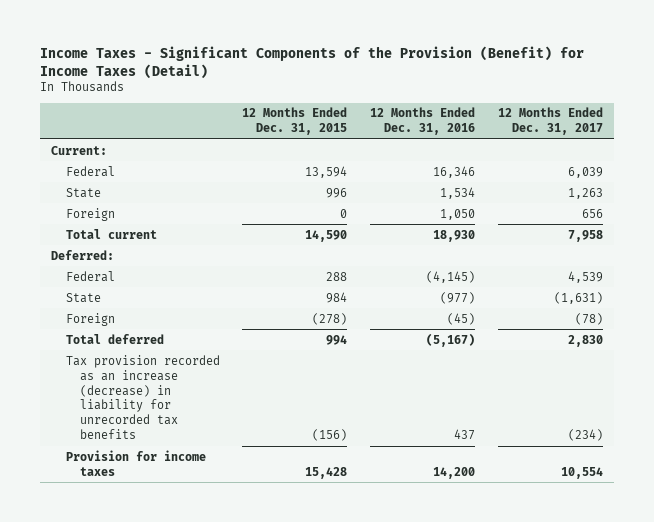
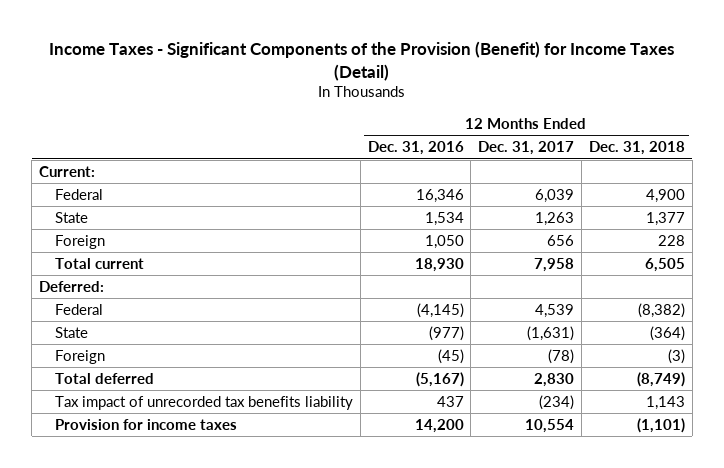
- | 12 Months Ended Dec. 31, 2015 | 12 Months Ended Dec. 31, 2016 | 12 Months Ended Dec. 31, 2017
+ | 12 Months Ended Dec. 31, 2016 | 12 Months Ended Dec. 31, 2017 | 12 Months Ended Dec. 31, 2018
- Tax provision recorded as an increase (decrease) in liability for unrecorded tax benefits | (156) | 437 | (234)
+ Tax impact of unrecorded tax benefits liability | 437 | (234) | 1,143

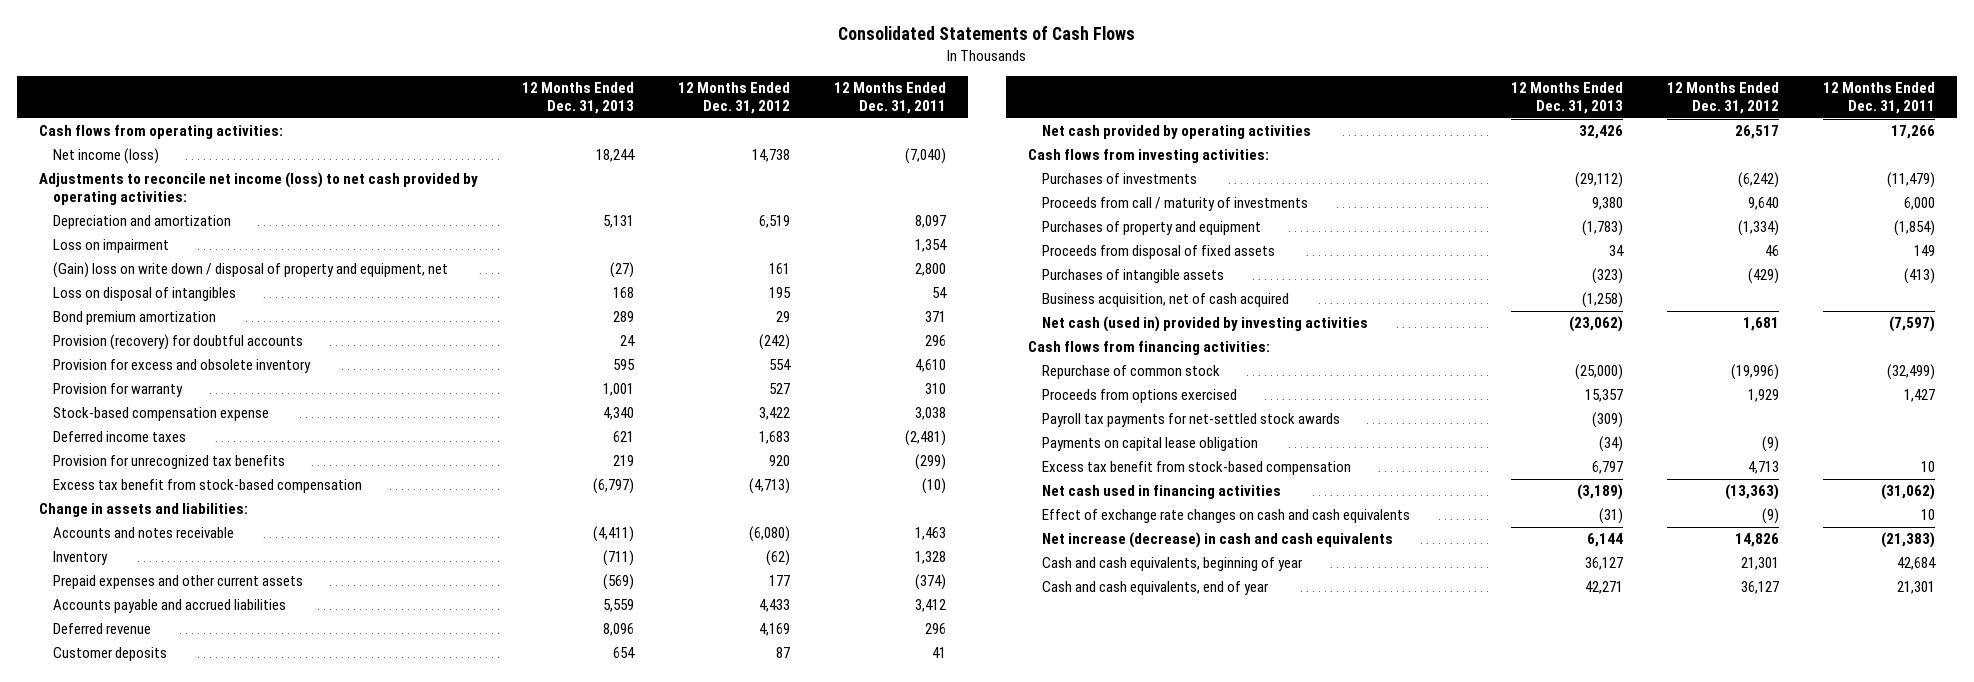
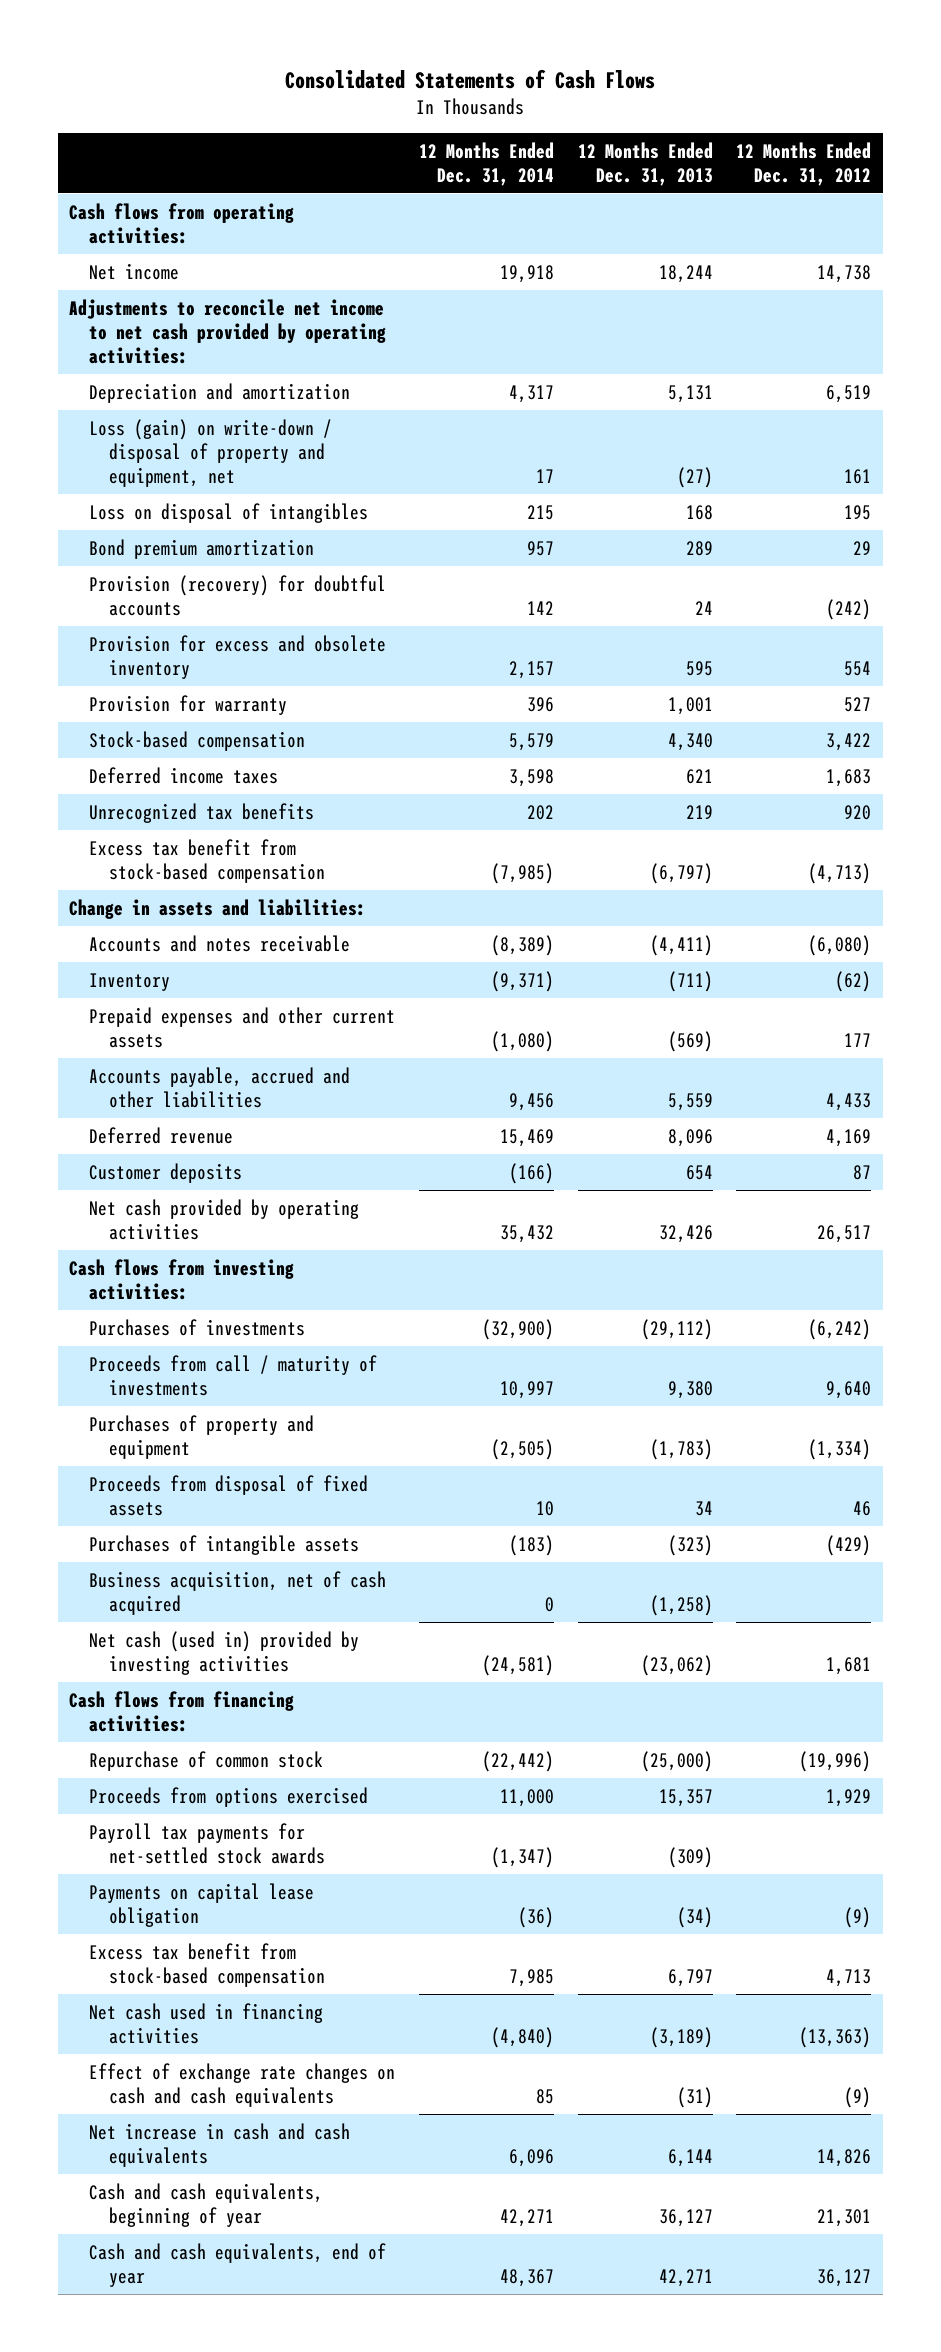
- | 12 Months Ended Dec. 31, 2013 | 12 Months Ended Dec. 31, 2012 | 12 Months Ended Dec. 31, 2011
+ | 12 Months Ended Dec. 31, 2014 | 12 Months Ended Dec. 31, 2013 | 12 Months Ended Dec. 31, 2012
- Net income (loss) | 18,244 | 14,738 | (7,040)
- Adjustments to reconcile net income (loss) to net cash provided by operating activities:
+ Net income | 19,918 | 18,244 | 14,738
+ Adjustments to reconcile net income to net cash provided by operating activities:
- Loss on impairment | | | 1,354
- (Gain) loss on write down / disposal of property and equipment, net | (27) | 161 | 2,800
+ Loss (gain) on write-down / disposal of property and equipment, net | 17 | (27) | 161
- Stock-based compensation expense | 4,340 | 3,422 | 3,038
+ Stock-based compensation | 5,579 | 4,340 | 3,422
- Provision for unrecognized tax benefits | 219 | 920 | (299)
+ Unrecognized tax benefits | 202 | 219 | 920
- Accounts payable and accrued liabilities | 5,559 | 4,433 | 3,412
+ Accounts payable, accrued and other liabilities | 9,456 | 5,559 | 4,433
- Net increase (decrease) in cash and cash equivalents | 6,144 | 14,826 | (21,383)
+ Net increase in cash and cash equivalents | 6,096 | 6,144 | 14,826

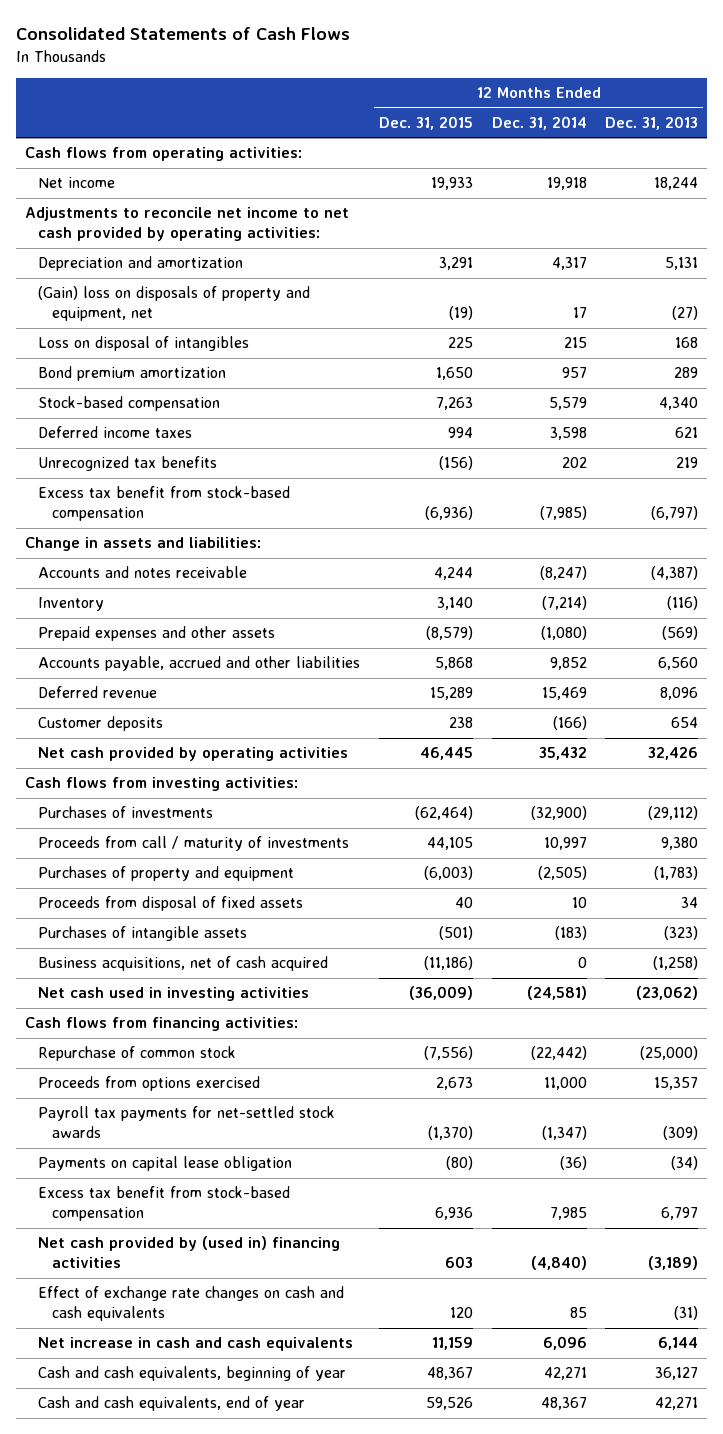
- | 12 Months Ended Dec. 31, 2014 | 12 Months Ended Dec. 31, 2013 | 12 Months Ended Dec. 31, 2012
+ | 12 Months Ended Dec. 31, 2015 | 12 Months Ended Dec. 31, 2014 | 12 Months Ended Dec. 31, 2013
- Loss (gain) on write-down / disposal of property and equipment, net | 17 | (27) | 161
+ (Gain) loss on disposals of property and equipment, net | (19) | 17 | (27)
- Provision (recovery) for doubtful accounts | 142 | 24 | (242)
- Provision for excess and obsolete inventory | 2,157 | 595 | 554
- Provision for warranty | 396 | 1,001 | 527
- Accounts and notes receivable | (8,389) | (4,411) | (6,080)
- Inventory | (9,371) | (711) | (62)
- Prepaid expenses and other current assets | (1,080) | (569) | 177
- Accounts payable, accrued and other liabilities | 9,456 | 5,559 | 4,433
+ Accounts and notes receivable | 4,244 | (8,247) | (4,387)
+ Inventory | 3,140 | (7,214) | (116)
+ Prepaid expenses and other assets | (8,579) | (1,080) | (569)
+ Accounts payable, accrued and other liabilities | 5,868 | 9,852 | 6,560
- Business acquisition, net of cash acquired | 0 | (1,258) |
- Net cash (used in) provided by investing activities | (24,581) | (23,062) | 1,681
+ Business acquisitions, net of cash acquired | (11,186) | 0 | (1,258)
+ Net cash used in investing activities | (36,009) | (24,581) | (23,062)
- Net cash used in financing activities | (4,840) | (3,189) | (13,363)
+ Net cash provided by (used in) financing activities | 603 | (4,840) | (3,189)

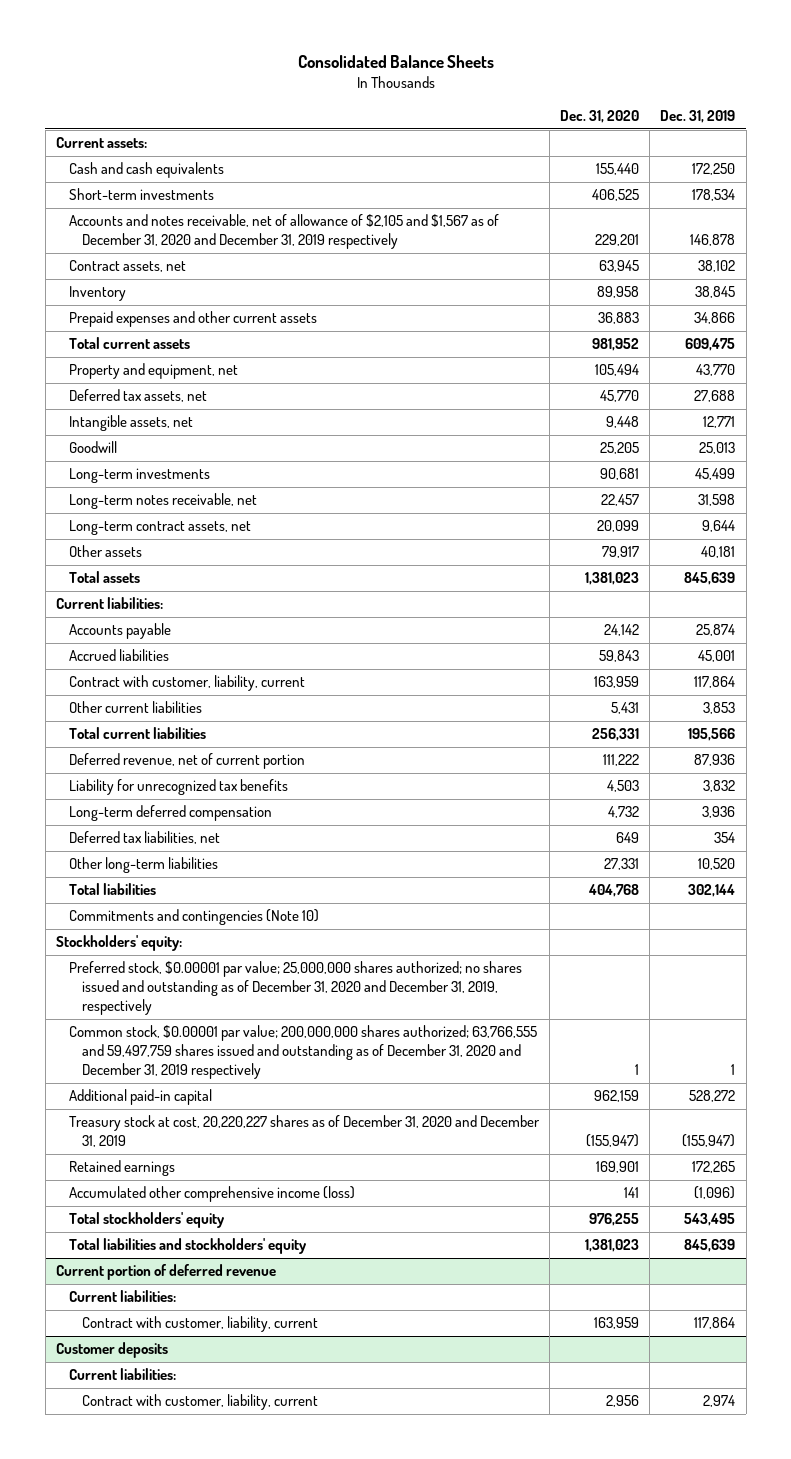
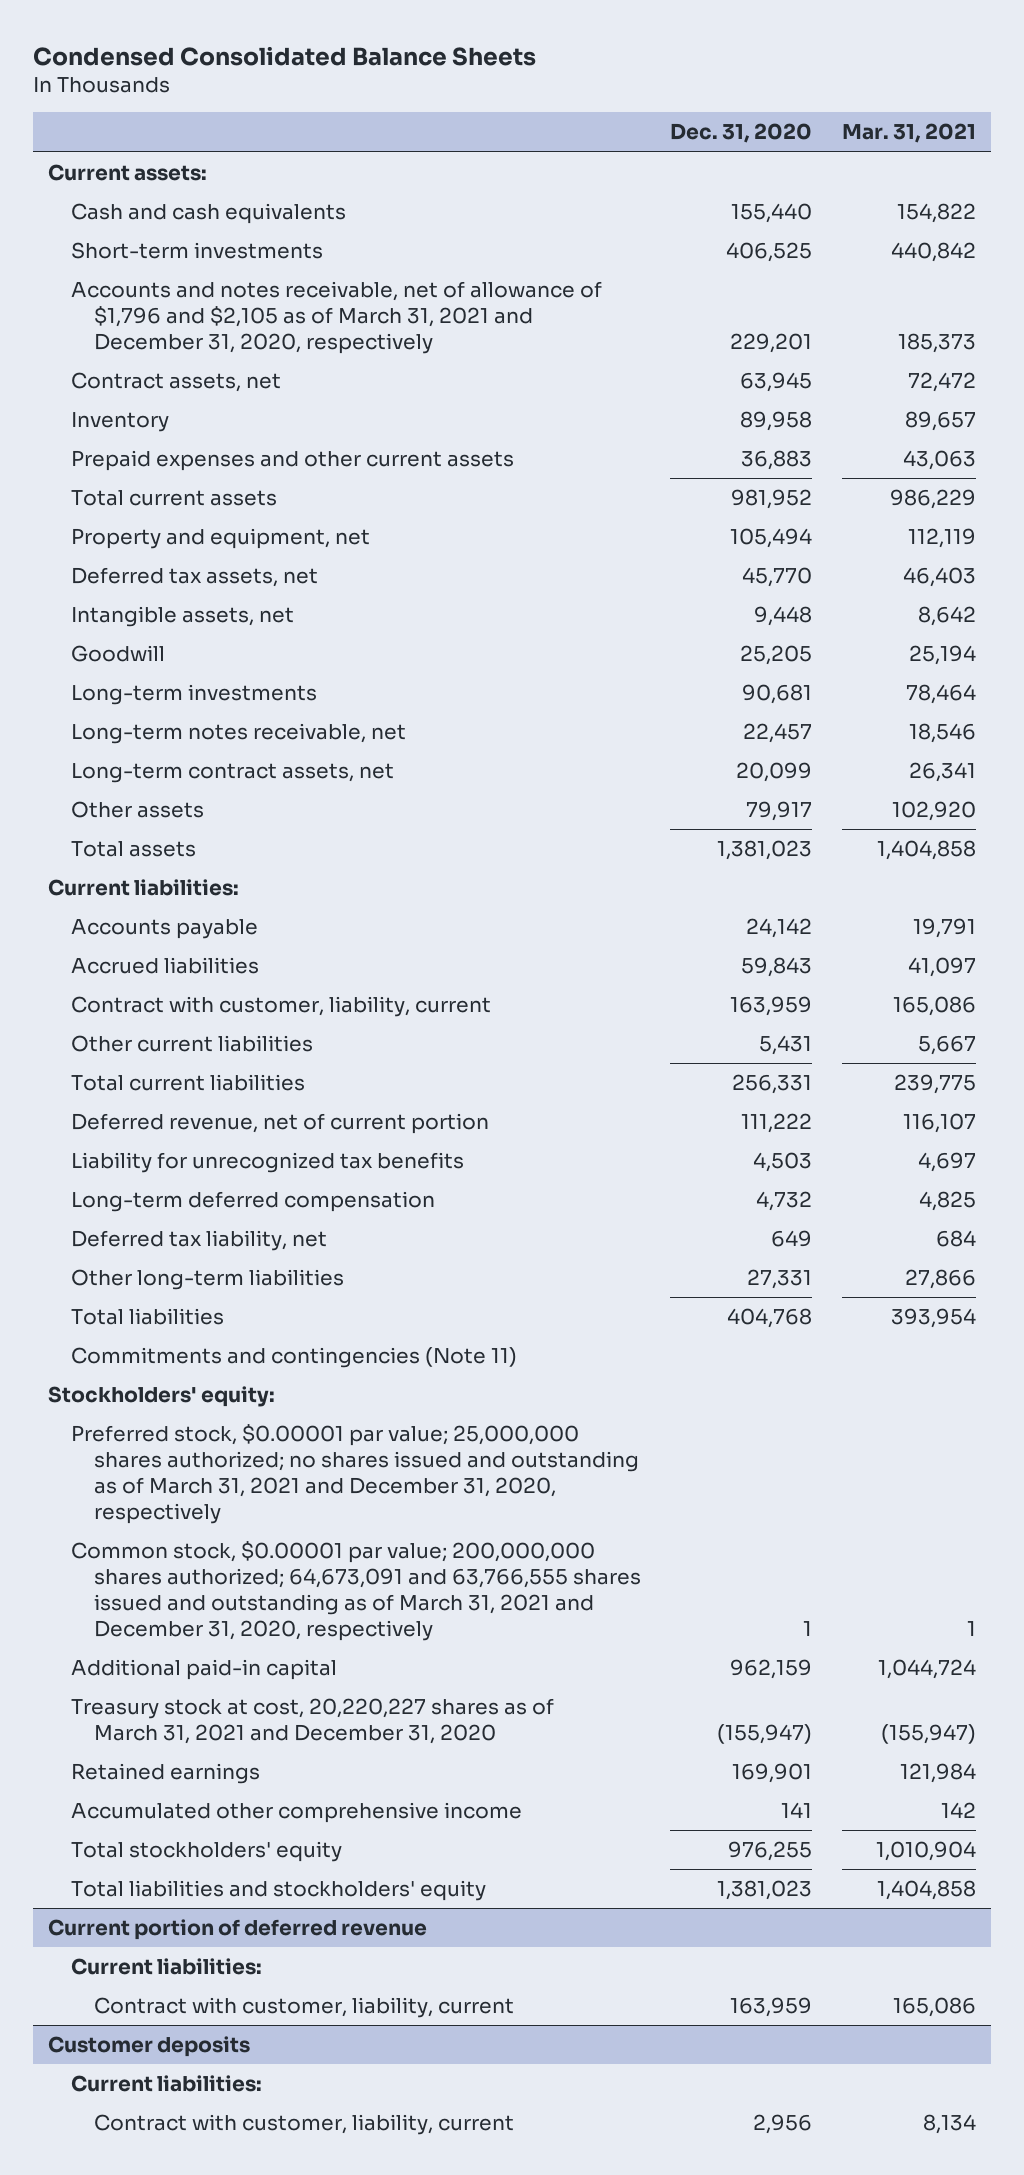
- Consolidated Balance Sheets
+ Condensed Consolidated Balance Sheets
- | Dec. 31, 2020 | Dec. 31, 2019
+ | Dec. 31, 2020 | Mar. 31, 2021
- Accounts and notes receivable, net of allowance of $2,105 and $1,567 as of December 31, 2020 and December 31, 2019 respectively | 229,201 | 146,878
+ Accounts and notes receivable, net of allowance of $1,796 and $2,105 as of March 31, 2021 and December 31, 2020, respectively | 229,201 | 185,373
- Deferred tax liabilities, net | 649 | 354
+ Deferred tax liability, net | 649 | 684
- Commitments and contingencies (Note 10)
+ Commitments and contingencies (Note 11)
- Preferred stock, $0.00001 par value; 25,000,000 shares authorized; no shares issued and outstanding as of December 31, 2020 and December 31, 2019, respectively
- Common stock, $0.00001 par value; 200,000,000 shares authorized; 63,766,555 and 59,497,759 shares issued and outstanding as of December 31, 2020 and December 31, 2019 respectively | 1 | 1
+ Preferred stock, $0.00001 par value; 25,000,000 shares authorized; no shares issued and outstanding as of March 31, 2021 and December 31, 2020, respectively
+ Common stock, $0.00001 par value; 200,000,000 shares authorized; 64,673,091 and 63,766,555 shares issued and outstanding as of March 31, 2021 and December 31, 2020, respectively | 1 | 1
- Treasury stock at cost, 20,220,227 shares as of December 31, 2020 and December 31, 2019 | (155,947) | (155,947)
+ Treasury stock at cost, 20,220,227 shares as of March 31, 2021 and December 31, 2020 | (155,947) | (155,947)
- Accumulated other comprehensive income (loss) | 141 | (1,096)
+ Accumulated other comprehensive income | 141 | 142

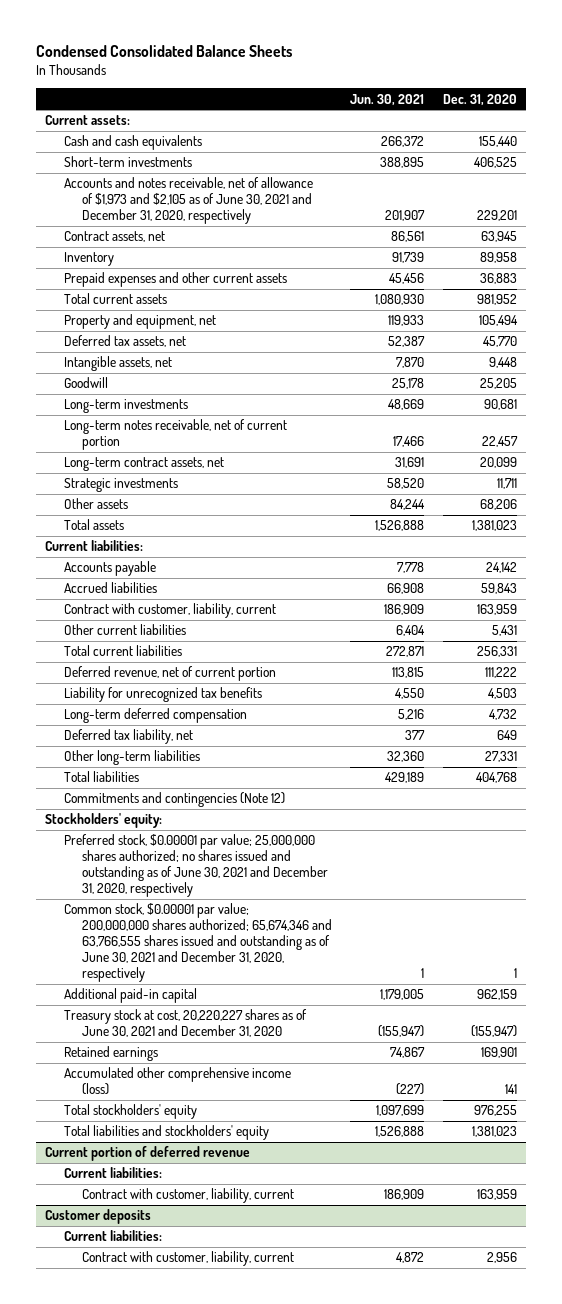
- | Dec. 31, 2020 | Mar. 31, 2021
+ | Jun. 30, 2021 | Dec. 31, 2020
- Accounts and notes receivable, net of allowance of $1,796 and $2,105 as of March 31, 2021 and December 31, 2020, respectively | 229,201 | 185,373
+ Accounts and notes receivable, net of allowance of $1,973 and $2,105 as of June 30, 2021 and December 31, 2020, respectively | 201,907 | 229,201
- Long-term notes receivable, net | 22,457 | 18,546
+ Long-term notes receivable, net of current portion | 17,466 | 22,457
- Other assets | 79,917 | 102,920
+ Strategic investments | 58,520 | 11,711
+ Other assets | 84,244 | 68,206
- Commitments and contingencies (Note 11)
+ Commitments and contingencies (Note 12)
- Preferred stock, $0.00001 par value; 25,000,000 shares authorized; no shares issued and outstanding as of March 31, 2021 and December 31, 2020, respectively
- Common stock, $0.00001 par value; 200,000,000 shares authorized; 64,673,091 and 63,766,555 shares issued and outstanding as of March 31, 2021 and December 31, 2020, respectively | 1 | 1
+ Preferred stock, $0.00001 par value; 25,000,000 shares authorized; no shares issued and outstanding as of June 30, 2021 and December 31, 2020, respectively
+ Common stock, $0.00001 par value; 200,000,000 shares authorized; 65,674,346 and 63,766,555 shares issued and outstanding as of June 30, 2021 and December 31, 2020, respectively | 1 | 1
- Treasury stock at cost, 20,220,227 shares as of March 31, 2021 and December 31, 2020 | (155,947) | (155,947)
+ Treasury stock at cost, 20,220,227 shares as of June 30, 2021 and December 31, 2020 | (155,947) | (155,947)
- Accumulated other comprehensive income | 141 | 142
+ Accumulated other comprehensive income (loss) | (227) | 141

